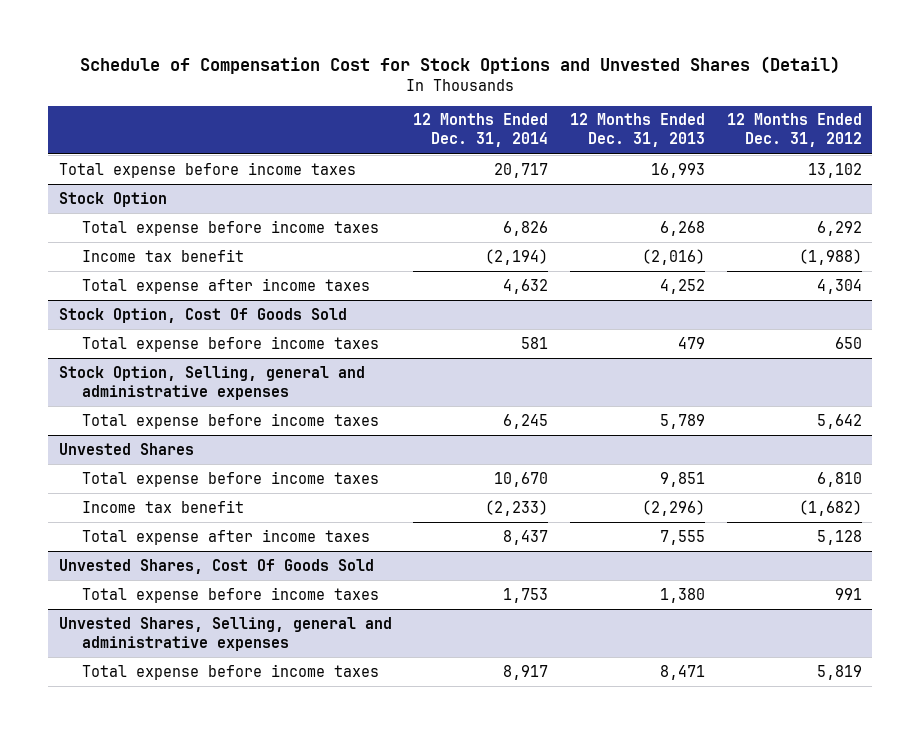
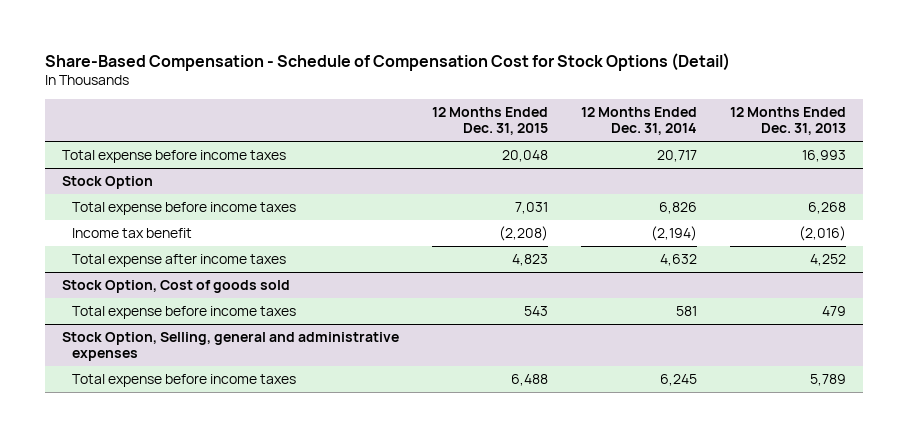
- Schedule of Compensation Cost for Stock Options and Unvested Shares (Detail)
+ Share-Based Compensation - Schedule of Compensation Cost for Stock Options (Detail)
- | 12 Months Ended Dec. 31, 2014 | 12 Months Ended Dec. 31, 2013 | 12 Months Ended Dec. 31, 2012
+ | 12 Months Ended Dec. 31, 2015 | 12 Months Ended Dec. 31, 2014 | 12 Months Ended Dec. 31, 2013
- Stock Option, Cost Of Goods Sold
+ Stock Option, Cost of goods sold
- Unvested Shares
- Total expense before income taxes | 10,670 | 9,851 | 6,810
- Income tax benefit | (2,233) | (2,296) | (1,682)
- Total expense after income taxes | 8,437 | 7,555 | 5,128
- Unvested Shares, Cost Of Goods Sold
- Total expense before income taxes | 1,753 | 1,380 | 991
- Unvested Shares, Selling, general and administrative expenses
- Total expense before income taxes | 8,917 | 8,471 | 5,819

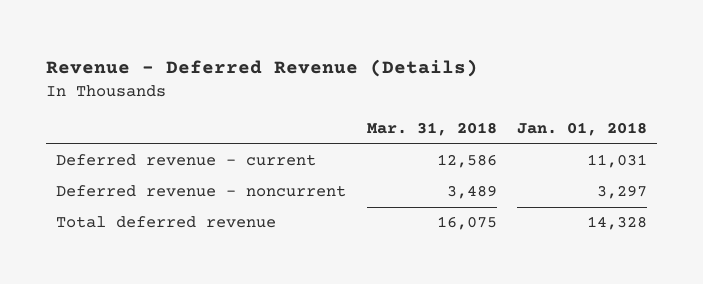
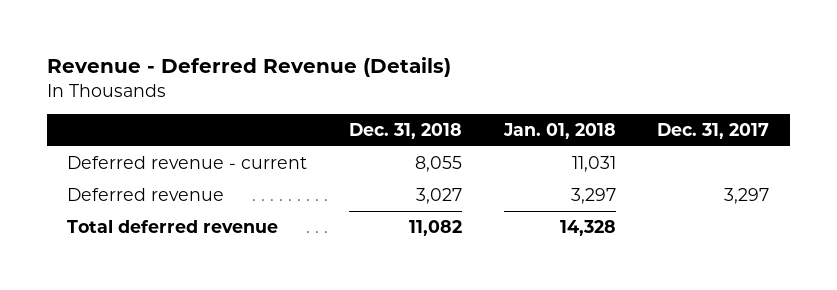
- | Mar. 31, 2018 | Jan. 01, 2018
+ | Dec. 31, 2018 | Jan. 01, 2018 | Dec. 31, 2017
- Deferred revenue - noncurrent | 3,489 | 3,297
+ Deferred revenue | 3,027 | 3,297 | 3,297

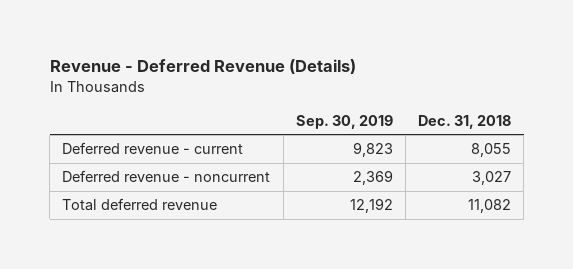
- | Dec. 31, 2018 | Jan. 01, 2018 | Dec. 31, 2017
+ | Sep. 30, 2019 | Dec. 31, 2018
- Deferred revenue | 3,027 | 3,297 | 3,297
+ Deferred revenue - noncurrent | 2,369 | 3,027

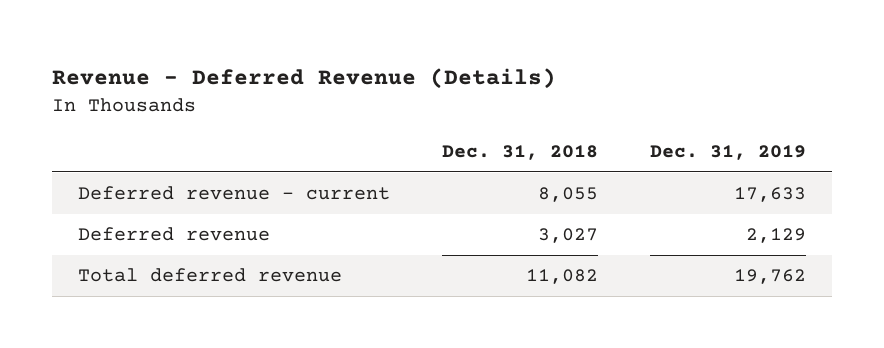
- | Sep. 30, 2019 | Dec. 31, 2018
+ | Dec. 31, 2018 | Dec. 31, 2019
- Deferred revenue - noncurrent | 2,369 | 3,027
+ Deferred revenue | 3,027 | 2,129

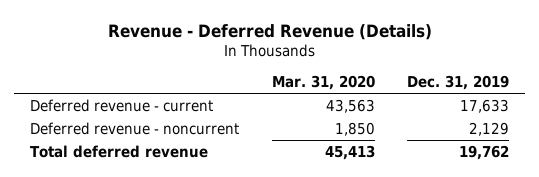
- | Dec. 31, 2018 | Dec. 31, 2019
+ | Mar. 31, 2020 | Dec. 31, 2019
- Deferred revenue | 3,027 | 2,129
+ Deferred revenue - noncurrent | 1,850 | 2,129

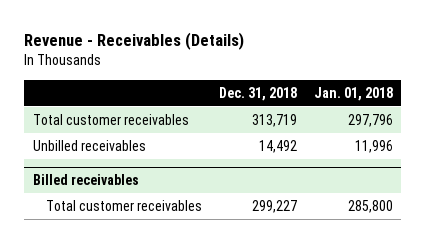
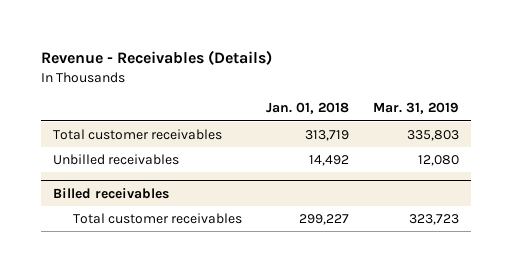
- | Dec. 31, 2018 | Jan. 01, 2018
+ | Jan. 01, 2018 | Mar. 31, 2019
- Total customer receivables | 313,719 | 297,796
- Unbilled receivables | 14,492 | 11,996
+ Total customer receivables | 313,719 | 335,803
+ Unbilled receivables | 14,492 | 12,080
@ Billed receivables
- Total customer receivables | 299,227 | 285,800
+ Total customer receivables | 299,227 | 323,723

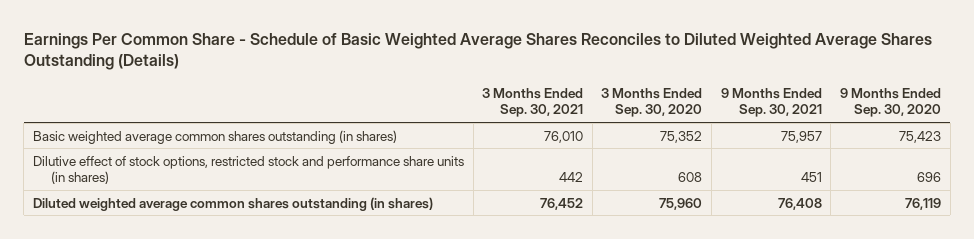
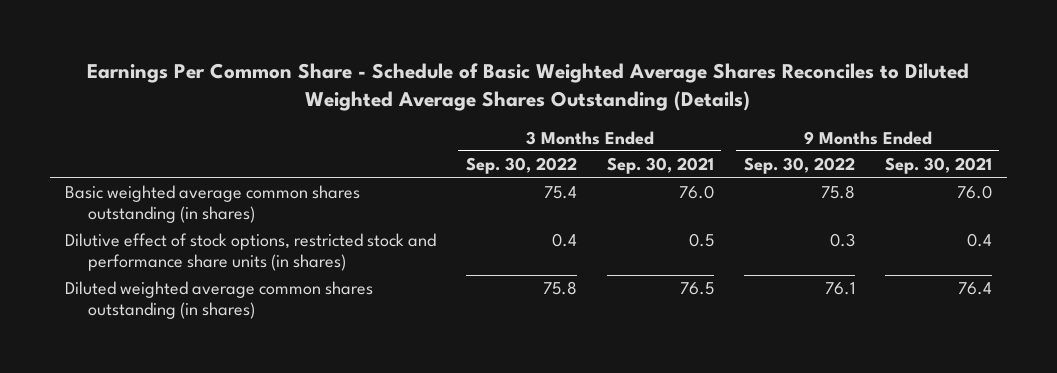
- | 3 Months Ended Sep. 30, 2021 | 3 Months Ended Sep. 30, 2020 | 9 Months Ended Sep. 30, 2021 | 9 Months Ended Sep. 30, 2020
+ | 3 Months Ended Sep. 30, 2022 | 3 Months Ended Sep. 30, 2021 | 9 Months Ended Sep. 30, 2022 | 9 Months Ended Sep. 30, 2021
- Basic weighted average common shares outstanding (in shares) | 76,010 | 75,352 | 75,957 | 75,423
- Dilutive effect of stock options, restricted stock and performance share units (in shares) | 442 | 608 | 451 | 696
- Diluted weighted average common shares outstanding (in shares) | 76,452 | 75,960 | 76,408 | 76,119
+ Basic weighted average common shares outstanding (in shares) | 75.4 | 76.0 | 75.8 | 76.0
+ Dilutive effect of stock options, restricted stock and performance share units (in shares) | 0.4 | 0.5 | 0.3 | 0.4
+ Diluted weighted average common shares outstanding (in shares) | 75.8 | 76.5 | 76.1 | 76.4

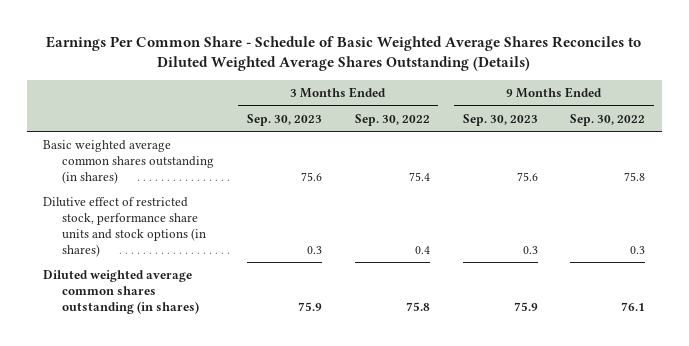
- | 3 Months Ended Sep. 30, 2022 | 3 Months Ended Sep. 30, 2021 | 9 Months Ended Sep. 30, 2022 | 9 Months Ended Sep. 30, 2021
+ | 3 Months Ended Sep. 30, 2023 | 3 Months Ended Sep. 30, 2022 | 9 Months Ended Sep. 30, 2023 | 9 Months Ended Sep. 30, 2022
- Dilutive effect of stock options, restricted stock and performance share units (in shares) | 0.4 | 0.5 | 0.3 | 0.4
+ Dilutive effect of restricted stock, performance share units and stock options (in shares) | 0.3 | 0.4 | 0.3 | 0.3

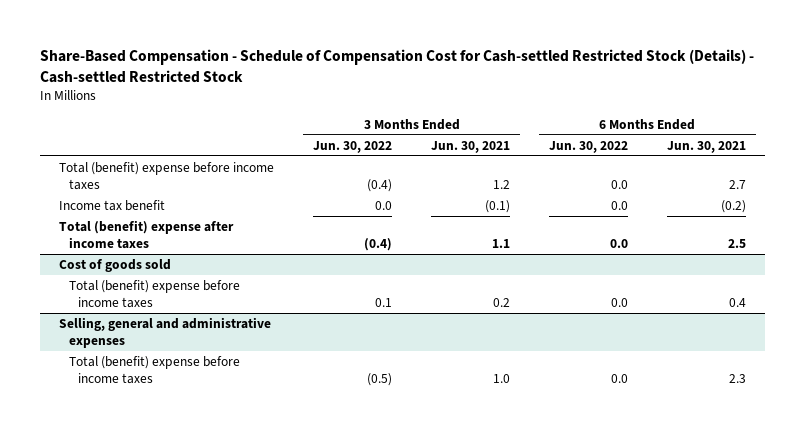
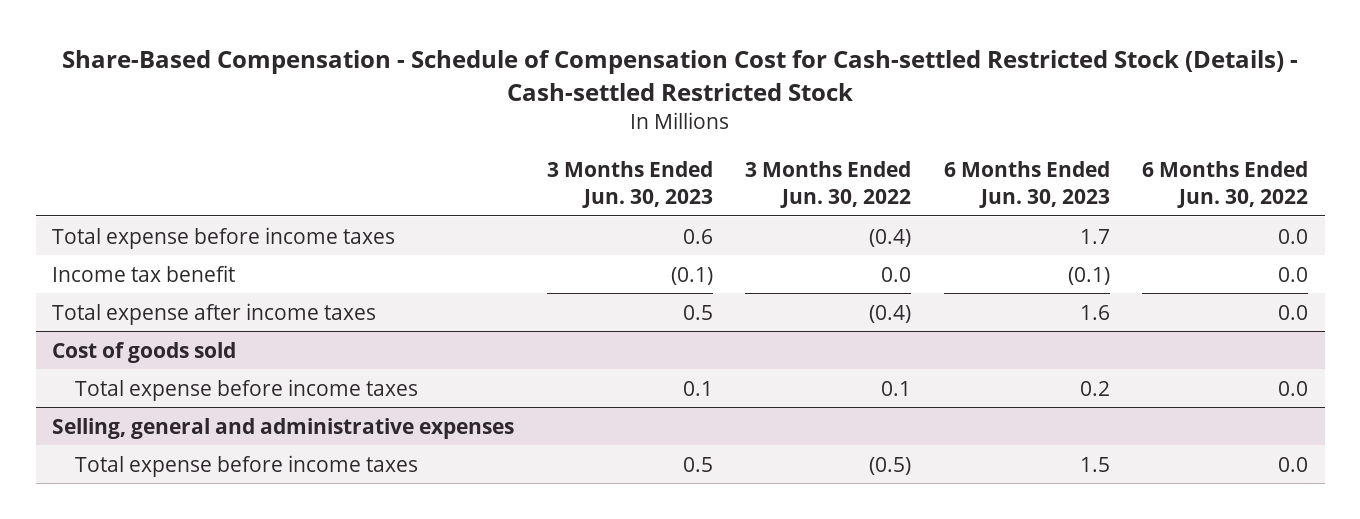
- | 3 Months Ended Jun. 30, 2022 | 3 Months Ended Jun. 30, 2021 | 6 Months Ended Jun. 30, 2022 | 6 Months Ended Jun. 30, 2021
+ | 3 Months Ended Jun. 30, 2023 | 3 Months Ended Jun. 30, 2022 | 6 Months Ended Jun. 30, 2023 | 6 Months Ended Jun. 30, 2022
- Total (benefit) expense before income taxes | (0.4) | 1.2 | 0.0 | 2.7
+ Total expense before income taxes | 0.6 | (0.4) | 1.7 | 0.0
- Total (benefit) expense after income taxes | (0.4) | 1.1 | 0.0 | 2.5
+ Total expense after income taxes | 0.5 | (0.4) | 1.6 | 0.0
@ Cost of goods sold
- Total (benefit) expense before income taxes | 0.1 | 0.2 | 0.0 | 0.4
+ Total expense before income taxes | 0.1 | 0.1 | 0.2 | 0.0
@ Selling, general and administrative expenses
- Total (benefit) expense before income taxes | (0.5) | 1.0 | 0.0 | 2.3
+ Total expense before income taxes | 0.5 | (0.5) | 1.5 | 0.0

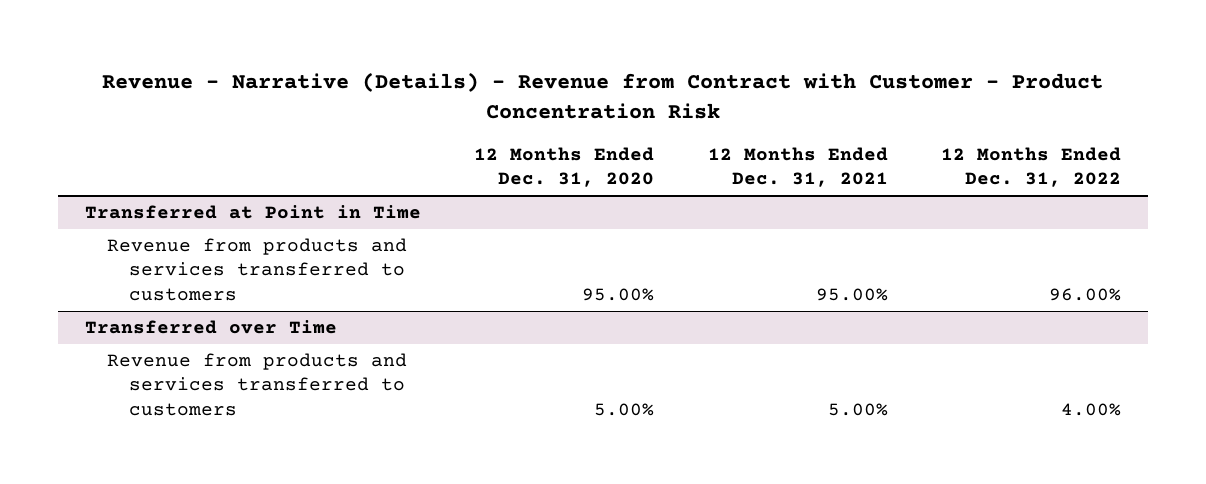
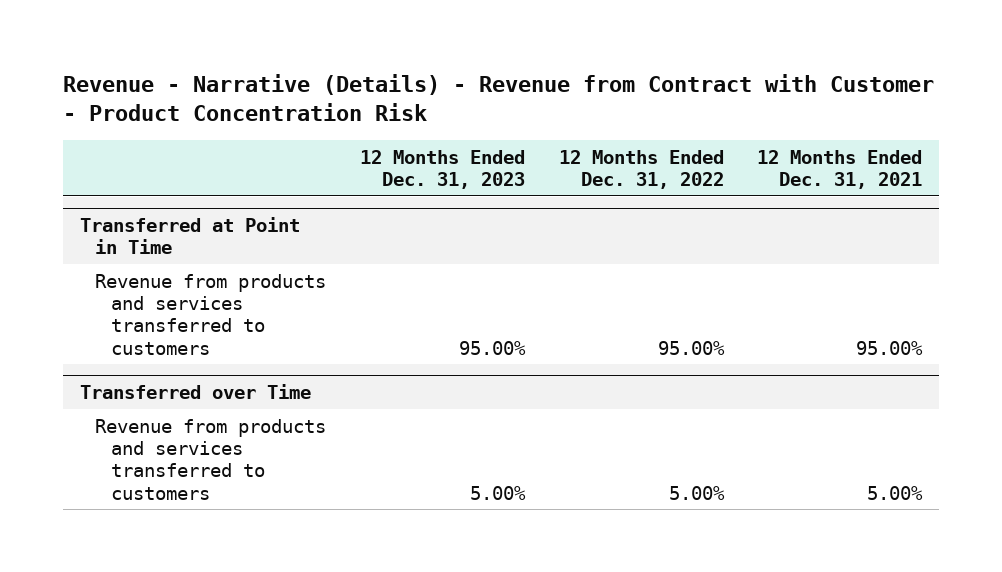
- | 12 Months Ended Dec. 31, 2020 | 12 Months Ended Dec. 31, 2021 | 12 Months Ended Dec. 31, 2022
+ | 12 Months Ended Dec. 31, 2023 | 12 Months Ended Dec. 31, 2022 | 12 Months Ended Dec. 31, 2021
@ Transferred at Point in Time
- Revenue from products and services transferred to customers | 95.00% | 95.00% | 96.00%
+ Revenue from products and services transferred to customers | 95.00% | 95.00% | 95.00%
@ Transferred over Time
- Revenue from products and services transferred to customers | 5.00% | 5.00% | 4.00%
+ Revenue from products and services transferred to customers | 5.00% | 5.00% | 5.00%

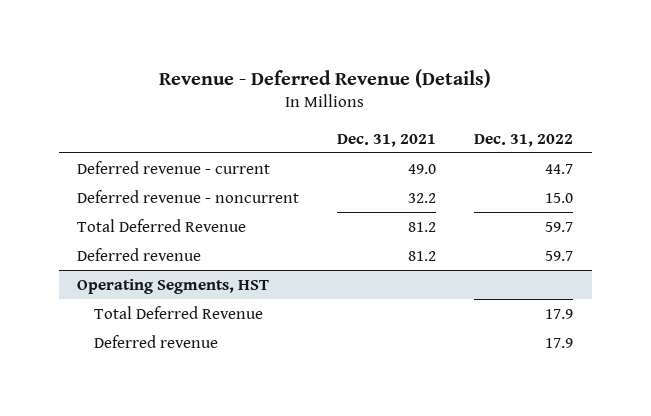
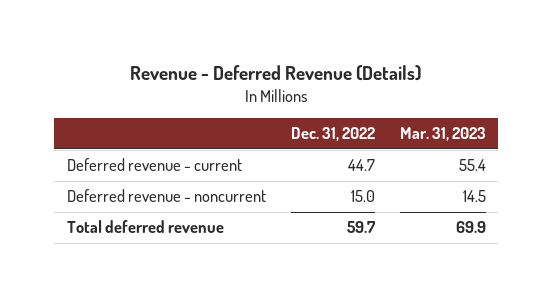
- | Dec. 31, 2021 | Dec. 31, 2022
+ | Dec. 31, 2022 | Mar. 31, 2023
- Total Deferred Revenue | 81.2 | 59.7
- Deferred revenue | 81.2 | 59.7
- Operating Segments, HST
- Total Deferred Revenue | | 17.9
- Deferred revenue | | 17.9
+ Total deferred revenue | 59.7 | 69.9

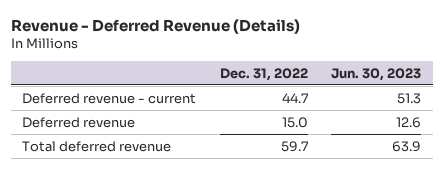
- | Dec. 31, 2022 | Mar. 31, 2023
+ | Dec. 31, 2022 | Jun. 30, 2023
- Deferred revenue - noncurrent | 15.0 | 14.5
+ Deferred revenue | 15.0 | 12.6

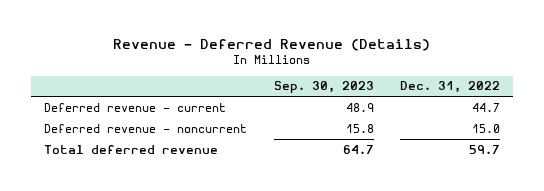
- | Dec. 31, 2022 | Jun. 30, 2023
+ | Sep. 30, 2023 | Dec. 31, 2022
- Deferred revenue | 15.0 | 12.6
+ Deferred revenue - noncurrent | 15.8 | 15.0

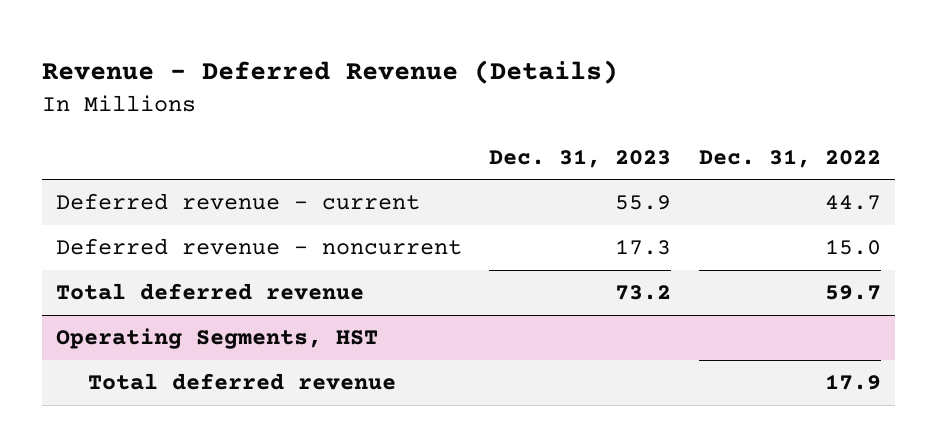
- | Sep. 30, 2023 | Dec. 31, 2022
+ | Dec. 31, 2023 | Dec. 31, 2022
+ Operating Segments, HST
+ Total deferred revenue | | 17.9

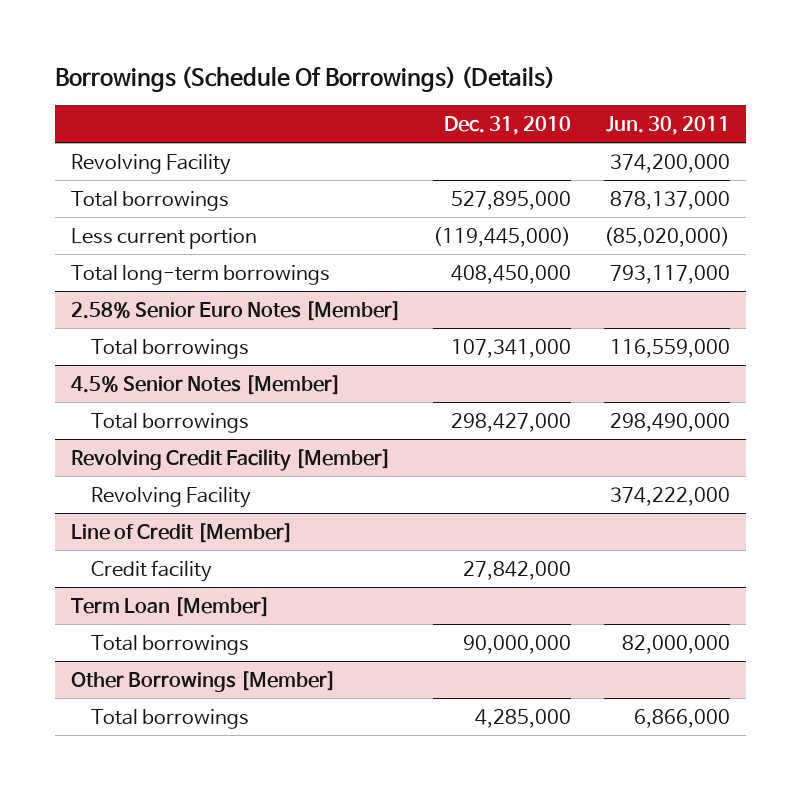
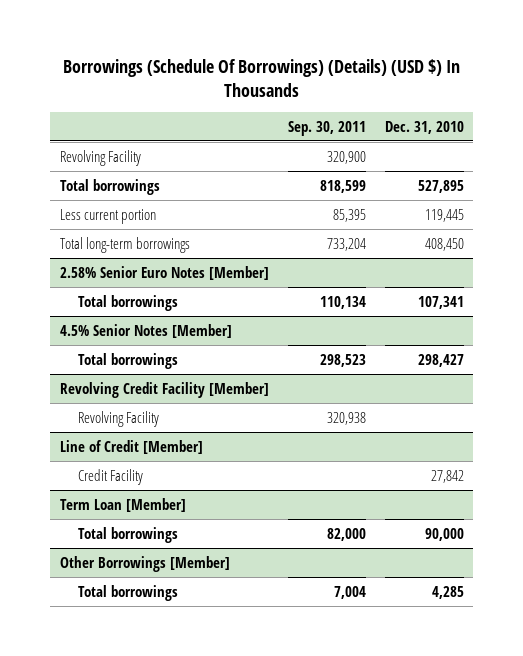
- Borrowings (Schedule Of Borrowings) (Details)
+ Borrowings (Schedule Of Borrowings) (Details) (USD $) In Thousands
- | Dec. 31, 2010 | Jun. 30, 2011
+ | Sep. 30, 2011 | Dec. 31, 2010
- Total borrowings | 527,895,000 | 878,137,000
- Less current portion | (119,445,000) | (85,020,000)
- Total long-term borrowings | 408,450,000 | 793,117,000
+ Total borrowings | 818,599 | 527,895
+ Less current portion | 85,395 | 119,445
+ Total long-term borrowings | 733,204 | 408,450
@ 2.58% Senior Euro Notes [Member]
- Total borrowings | 107,341,000 | 116,559,000
+ Total borrowings | 110,134 | 107,341
@ 4.5% Senior Notes [Member]
- Total borrowings | 298,427,000 | 298,490,000
+ Total borrowings | 298,523 | 298,427
@ Line of Credit [Member]
- Credit facility | 27,842,000 |
+ Credit Facility | | 27,842
@ Term Loan [Member]
- Total borrowings | 90,000,000 | 82,000,000
+ Total borrowings | 82,000 | 90,000
@ Other Borrowings [Member]
- Total borrowings | 4,285,000 | 6,866,000
+ Total borrowings | 7,004 | 4,285

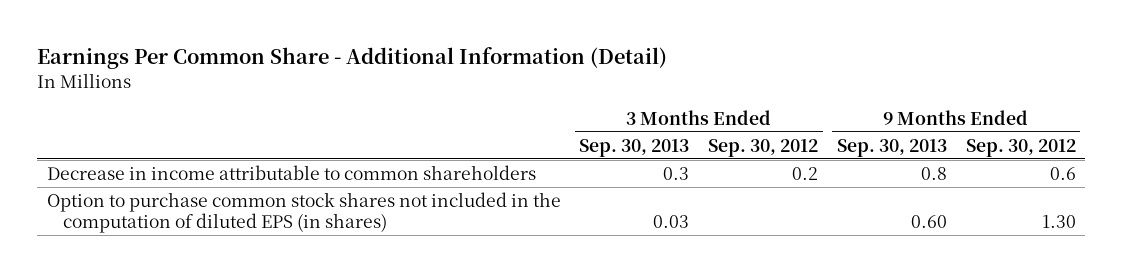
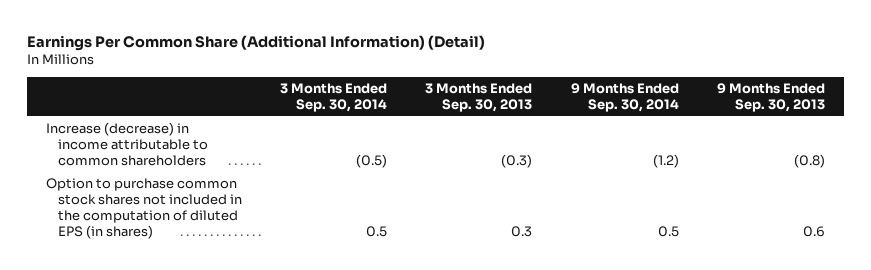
- Earnings Per Common Share - Additional Information (Detail)
+ Earnings Per Common Share (Additional Information) (Detail)
- | 3 Months Ended Sep. 30, 2013 | 3 Months Ended Sep. 30, 2012 | 9 Months Ended Sep. 30, 2013 | 9 Months Ended Sep. 30, 2012
+ | 3 Months Ended Sep. 30, 2014 | 3 Months Ended Sep. 30, 2013 | 9 Months Ended Sep. 30, 2014 | 9 Months Ended Sep. 30, 2013
- Decrease in income attributable to common shareholders | 0.3 | 0.2 | 0.8 | 0.6
- Option to purchase common stock shares not included in the computation of diluted EPS (in shares) | 0.03 | | 0.60 | 1.30
+ Increase (decrease) in income attributable to common shareholders | (0.5) | (0.3) | (1.2) | (0.8)
+ Option to purchase common stock shares not included in the computation of diluted EPS (in shares) | 0.5 | 0.3 | 0.5 | 0.6

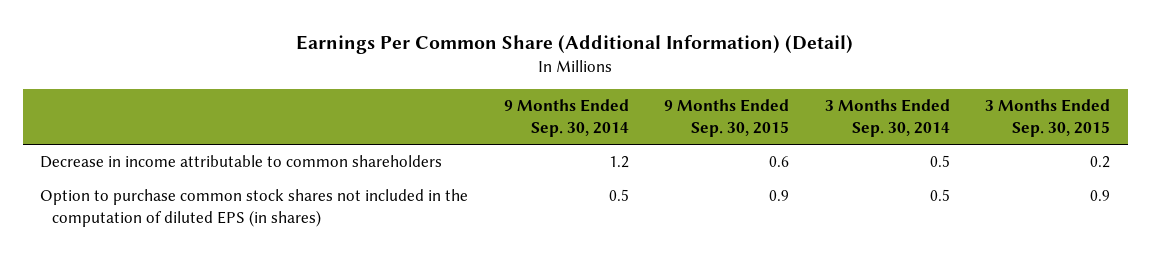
- | 3 Months Ended Sep. 30, 2014 | 3 Months Ended Sep. 30, 2013 | 9 Months Ended Sep. 30, 2014 | 9 Months Ended Sep. 30, 2013
+ | 9 Months Ended Sep. 30, 2014 | 9 Months Ended Sep. 30, 2015 | 3 Months Ended Sep. 30, 2014 | 3 Months Ended Sep. 30, 2015
- Increase (decrease) in income attributable to common shareholders | (0.5) | (0.3) | (1.2) | (0.8)
+ Decrease in income attributable to common shareholders | 1.2 | 0.6 | 0.5 | 0.2

